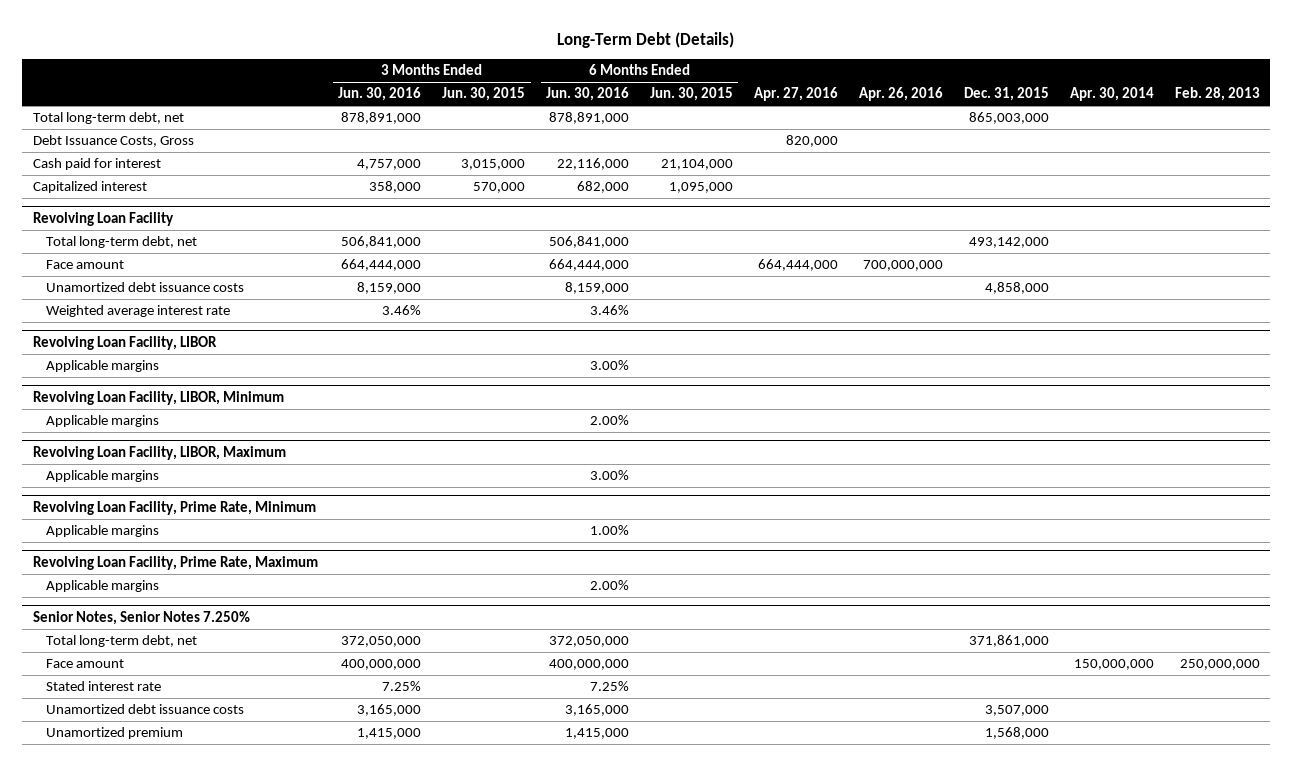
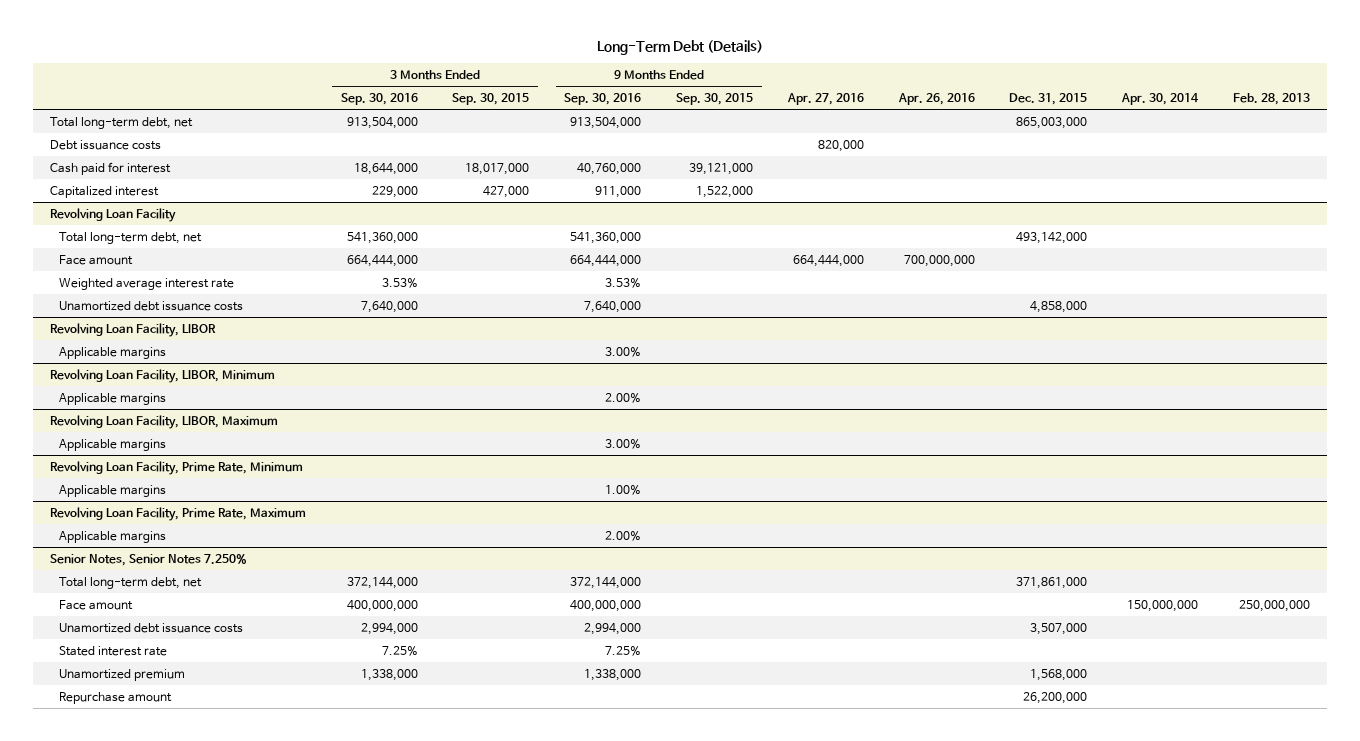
- | 3 Months Ended Jun. 30, 2016 | 3 Months Ended Jun. 30, 2015 | 6 Months Ended Jun. 30, 2016 | 6 Months Ended Jun. 30, 2015 | Apr. 27, 2016 | Apr. 26, 2016 | Dec. 31, 2015 | Apr. 30, 2014 | Feb. 28, 2013
+ | 3 Months Ended Sep. 30, 2016 | 3 Months Ended Sep. 30, 2015 | 9 Months Ended Sep. 30, 2016 | 9 Months Ended Sep. 30, 2015 | Apr. 27, 2016 | Apr. 26, 2016 | Dec. 31, 2015 | Apr. 30, 2014 | Feb. 28, 2013
- Debt Issuance Costs, Gross | | | | | 820,000 | | | |
+ Debt issuance costs | | | | | 820,000 | | | |
@ Revolving Loan Facility
moved down: Unamortized debt issuance costs | 7,640,000 | | 7,640,000 | | | | 4,858,000 | |
@ Senior Notes, Senior Notes 7.250%
moved down: Stated interest rate | 7.25% | | 7.25% | | | | | |
+ Repurchase amount | | | | | | | 26,200,000 | |

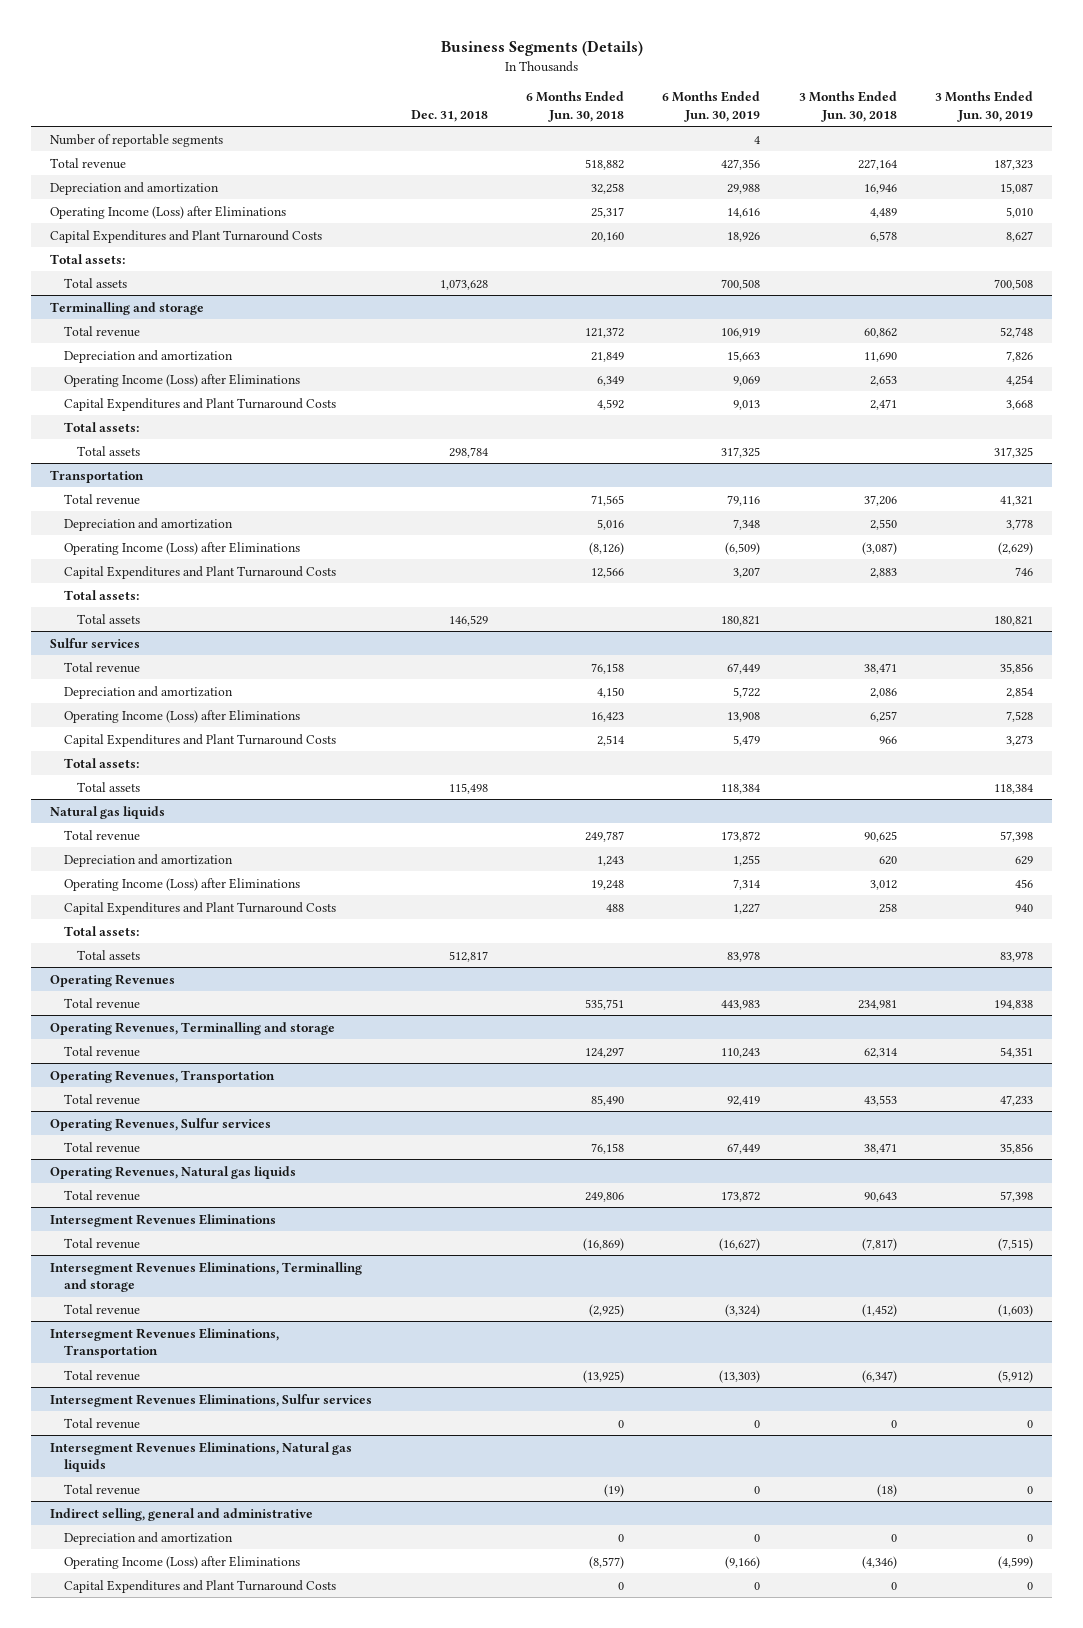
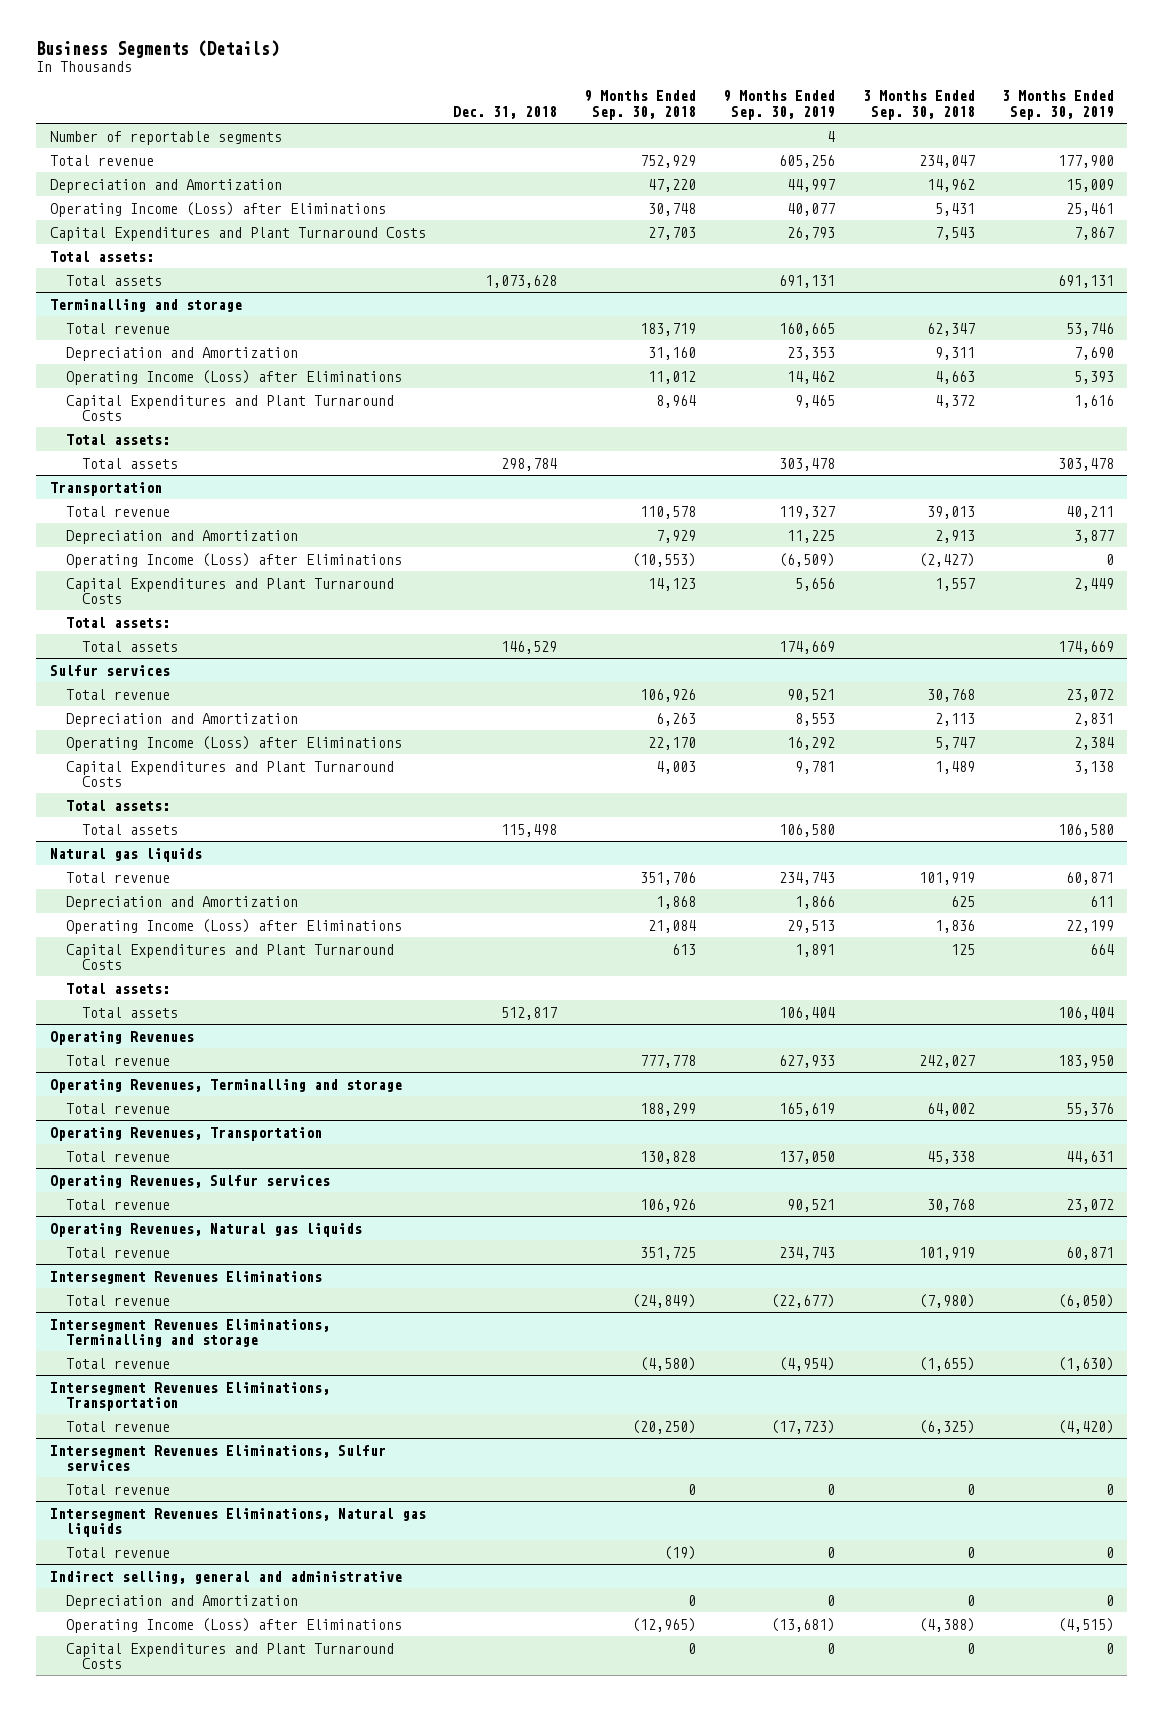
- | Dec. 31, 2018 | 6 Months Ended Jun. 30, 2018 | 6 Months Ended Jun. 30, 2019 | 3 Months Ended Jun. 30, 2018 | 3 Months Ended Jun. 30, 2019
+ | Dec. 31, 2018 | 9 Months Ended Sep. 30, 2018 | 9 Months Ended Sep. 30, 2019 | 3 Months Ended Sep. 30, 2018 | 3 Months Ended Sep. 30, 2019
- Depreciation and amortization | | 32,258 | 29,988 | 16,946 | 15,087
+ Depreciation and Amortization | | 47,220 | 44,997 | 14,962 | 15,009
@ Terminalling and storage
- Depreciation and amortization | | 21,849 | 15,663 | 11,690 | 7,826
+ Depreciation and Amortization | | 31,160 | 23,353 | 9,311 | 7,690
@ Transportation
- Depreciation and amortization | | 5,016 | 7,348 | 2,550 | 3,778
+ Depreciation and Amortization | | 7,929 | 11,225 | 2,913 | 3,877
@ Sulfur services
- Depreciation and amortization | | 4,150 | 5,722 | 2,086 | 2,854
+ Depreciation and Amortization | | 6,263 | 8,553 | 2,113 | 2,831
@ Natural gas liquids
- Depreciation and amortization | | 1,243 | 1,255 | 620 | 629
+ Depreciation and Amortization | | 1,868 | 1,866 | 625 | 611
@ Indirect selling, general and administrative
- Depreciation and amortization | | 0 | 0 | 0 | 0
+ Depreciation and Amortization | | 0 | 0 | 0 | 0

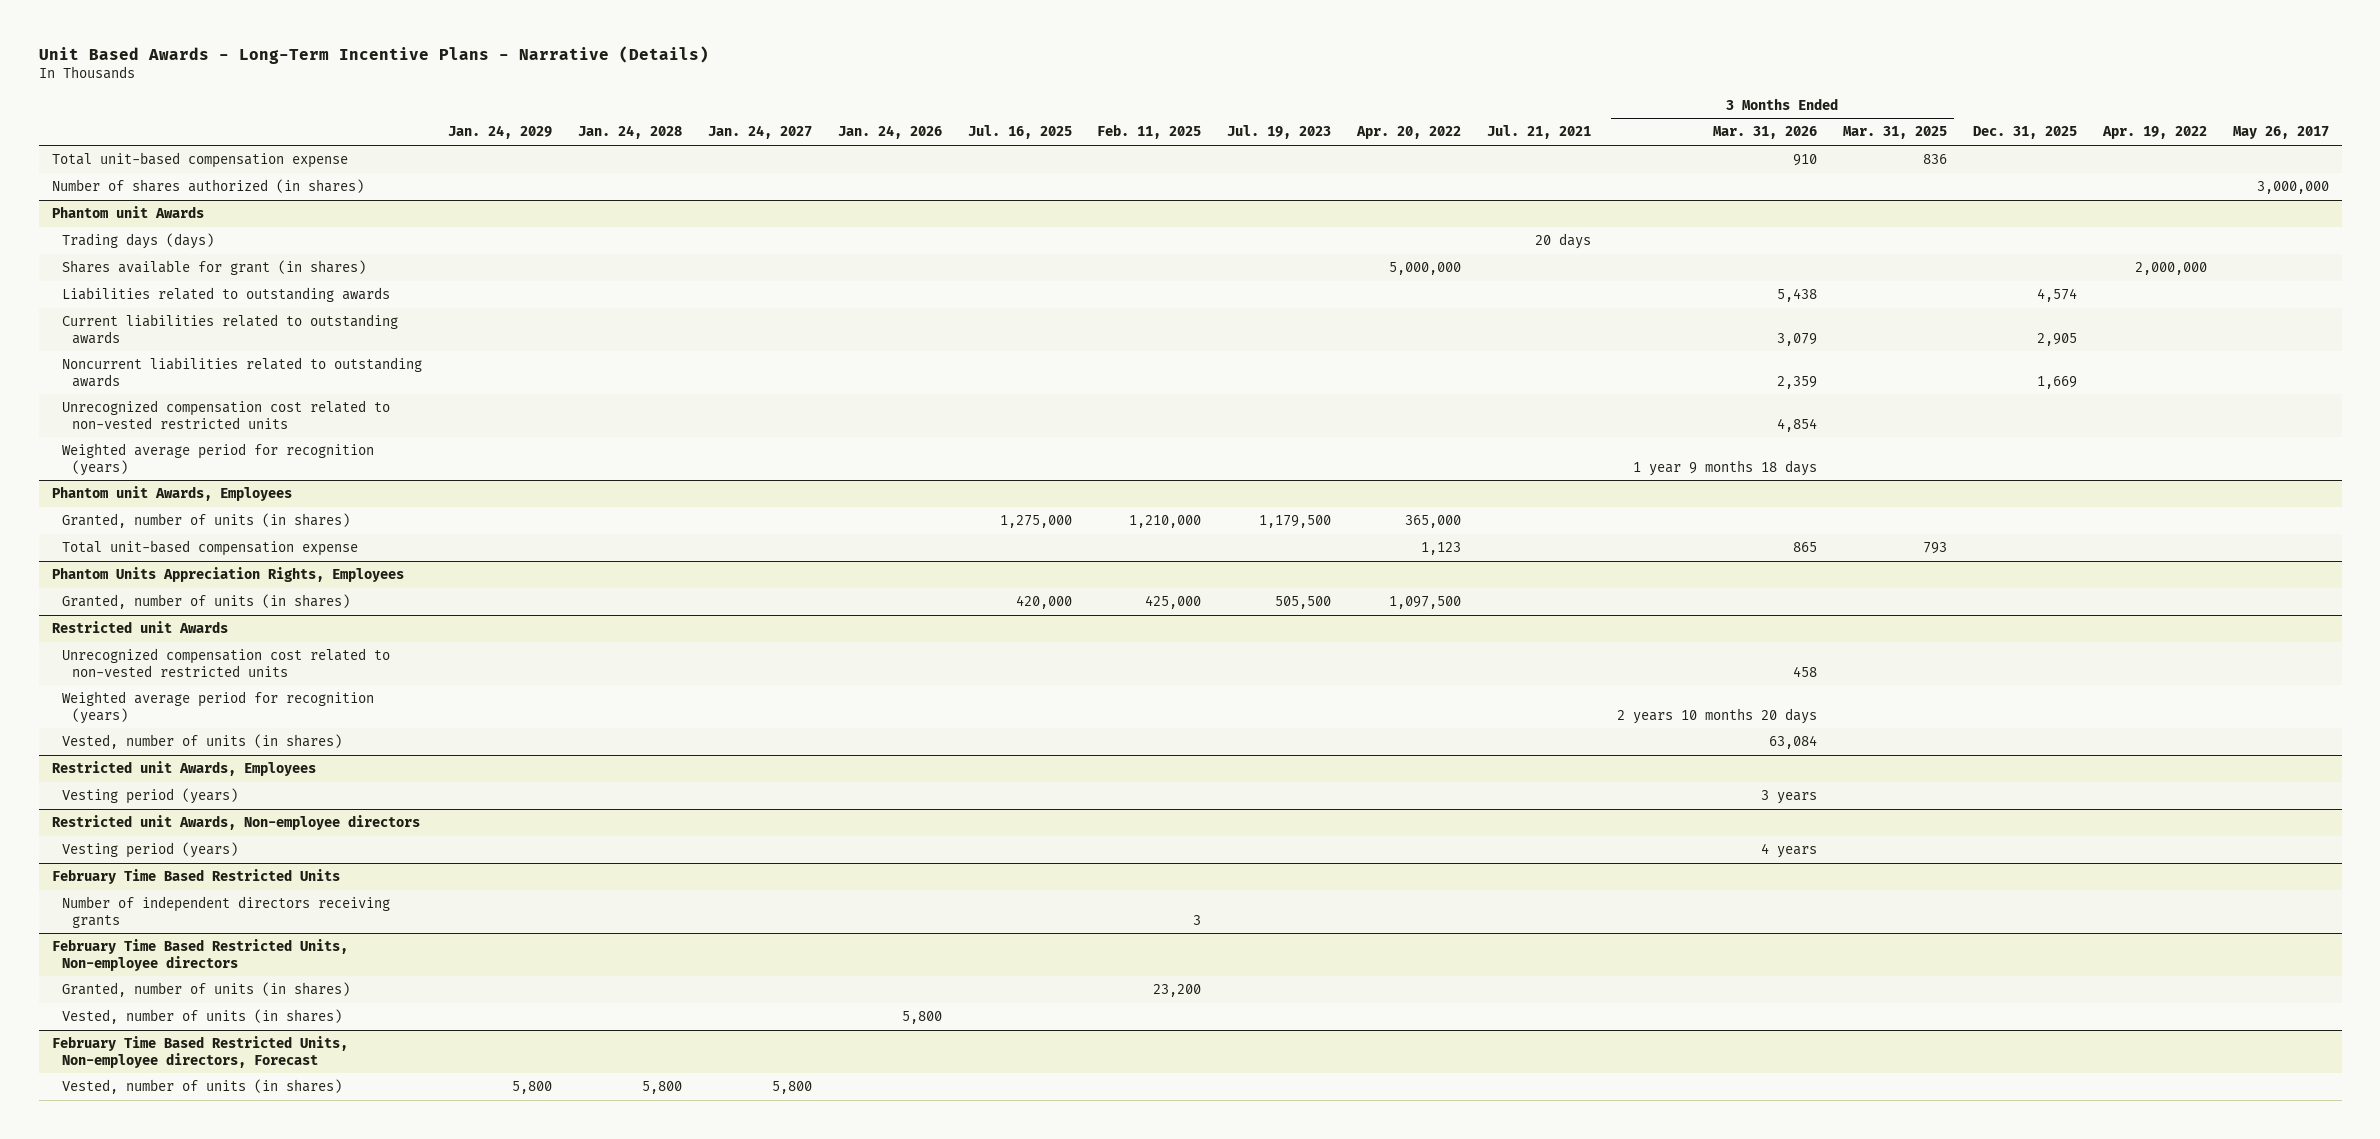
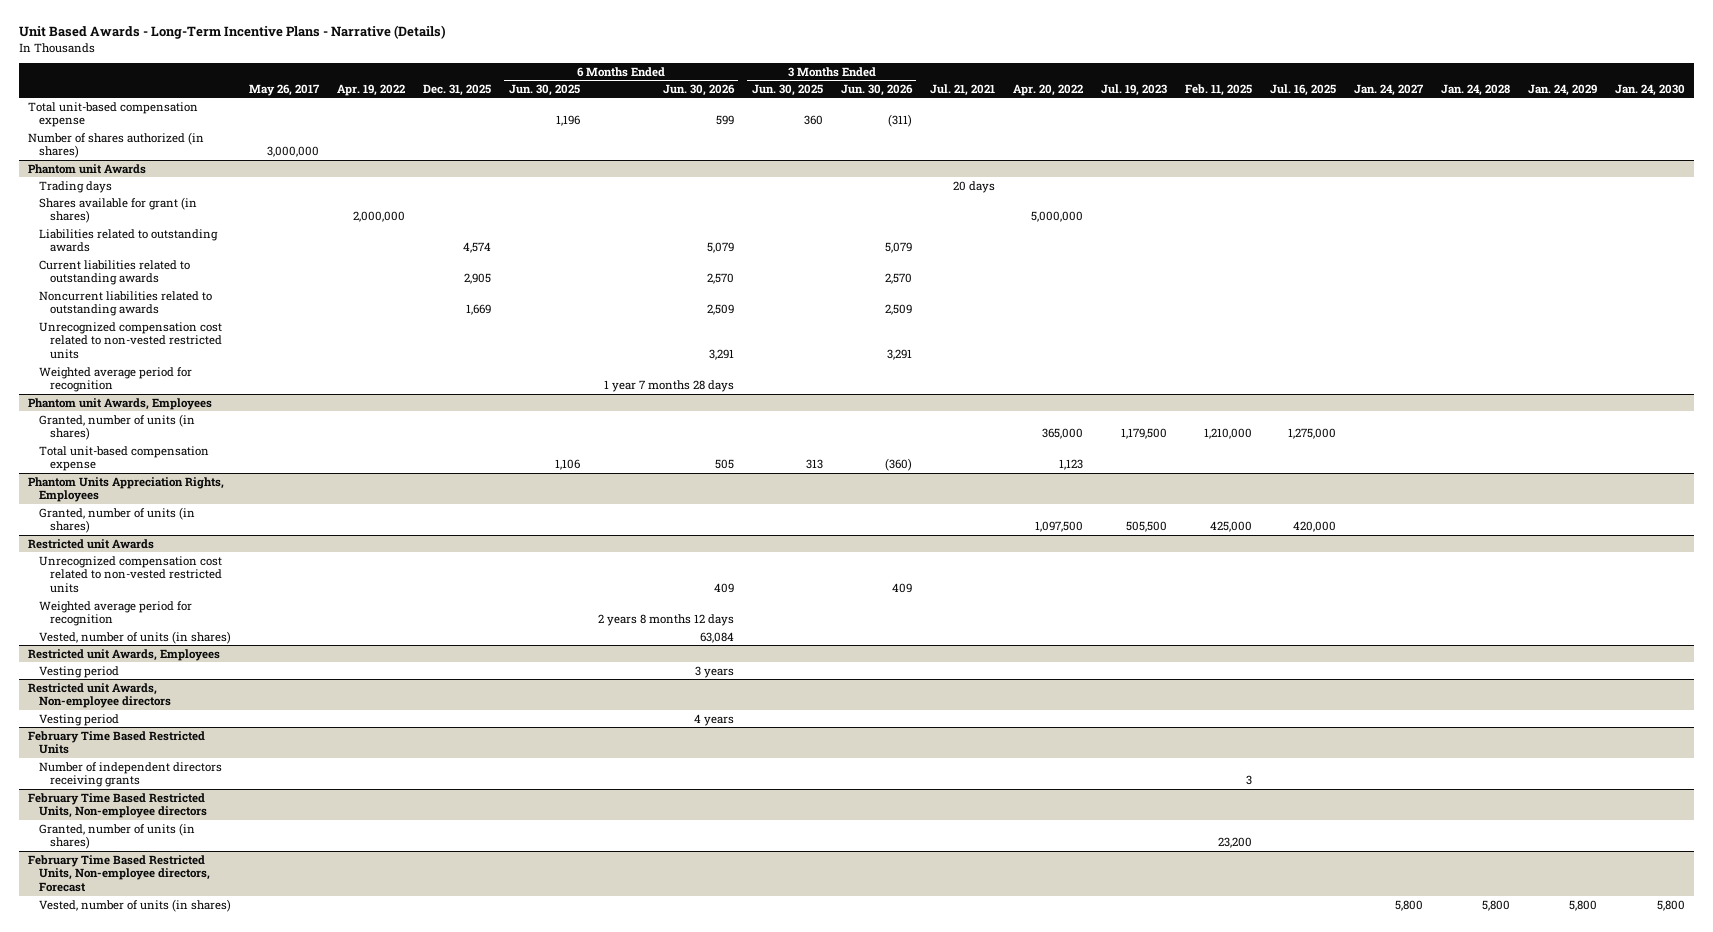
- | Jan. 24, 2029 | Jan. 24, 2028 | Jan. 24, 2027 | Jan. 24, 2026 | Jul. 16, 2025 | Feb. 11, 2025 | Jul. 19, 2023 | Apr. 20, 2022 | Jul. 21, 2021 | 3 Months Ended Mar. 31, 2026 | 3 Months Ended Mar. 31, 2025 | Dec. 31, 2025 | Apr. 19, 2022 | May 26, 2017
+ | May 26, 2017 | Apr. 19, 2022 | Dec. 31, 2025 | 6 Months Ended Jun. 30, 2025 | 6 Months Ended Jun. 30, 2026 | 3 Months Ended Jun. 30, 2025 | 3 Months Ended Jun. 30, 2026 | Jul. 21, 2021 | Apr. 20, 2022 | Jul. 19, 2023 | Feb. 11, 2025 | Jul. 16, 2025 | Jan. 24, 2027 | Jan. 24, 2028 | Jan. 24, 2029 | Jan. 24, 2030
@ Phantom unit Awards
- Trading days (days) | | | | | | | | | 20 days | | | | |
+ Trading days | | | | | | | | 20 days | | | | | | | |
- Weighted average period for recognition (years) | | | | | | | | | | 1 year 9 months 18 days | | | |
+ Weighted average period for recognition | | | | | 1 year 7 months 28 days | | | | | | | | | | |
@ Restricted unit Awards
- Weighted average period for recognition (years) | | | | | | | | | | 2 years 10 months 20 days | | | |
+ Weighted average period for recognition | | | | | 2 years 8 months 12 days | | | | | | | | | | |
@ Restricted unit Awards, Employees
- Vesting period (years) | | | | | | | | | | 3 years | | | |
+ Vesting period | | | | | 3 years | | | | | | | | | | |
@ Restricted unit Awards, Non-employee directors
- Vesting period (years) | | | | | | | | | | 4 years | | | |
+ Vesting period | | | | | 4 years | | | | | | | | | | |
@ February Time Based Restricted Units, Non-employee directors
- Vested, number of units (in shares) | | | | 5,800 | | | | | | | | | |

